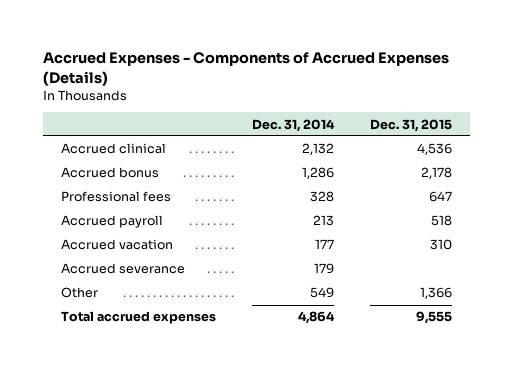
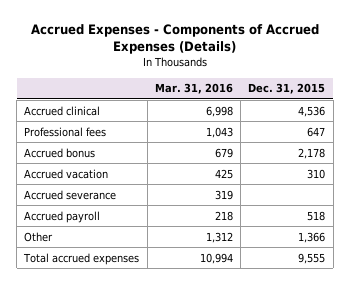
- | Dec. 31, 2014 | Dec. 31, 2015
+ | Mar. 31, 2016 | Dec. 31, 2015
moved down: Accrued bonus | 679 | 2,178
moved down: Accrued payroll | 218 | 518

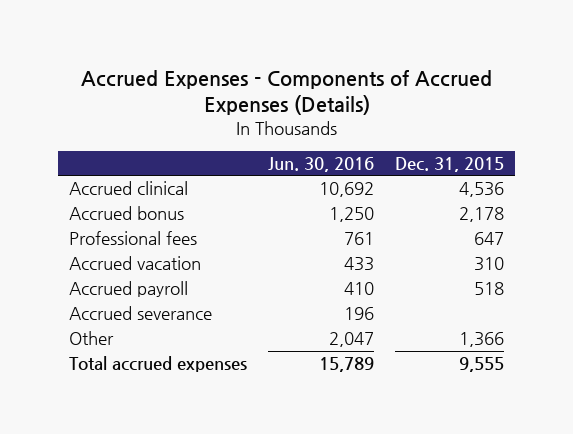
- | Mar. 31, 2016 | Dec. 31, 2015
+ | Jun. 30, 2016 | Dec. 31, 2015
moved down: Professional fees | 761 | 647
moved down: Accrued severance | 196 |

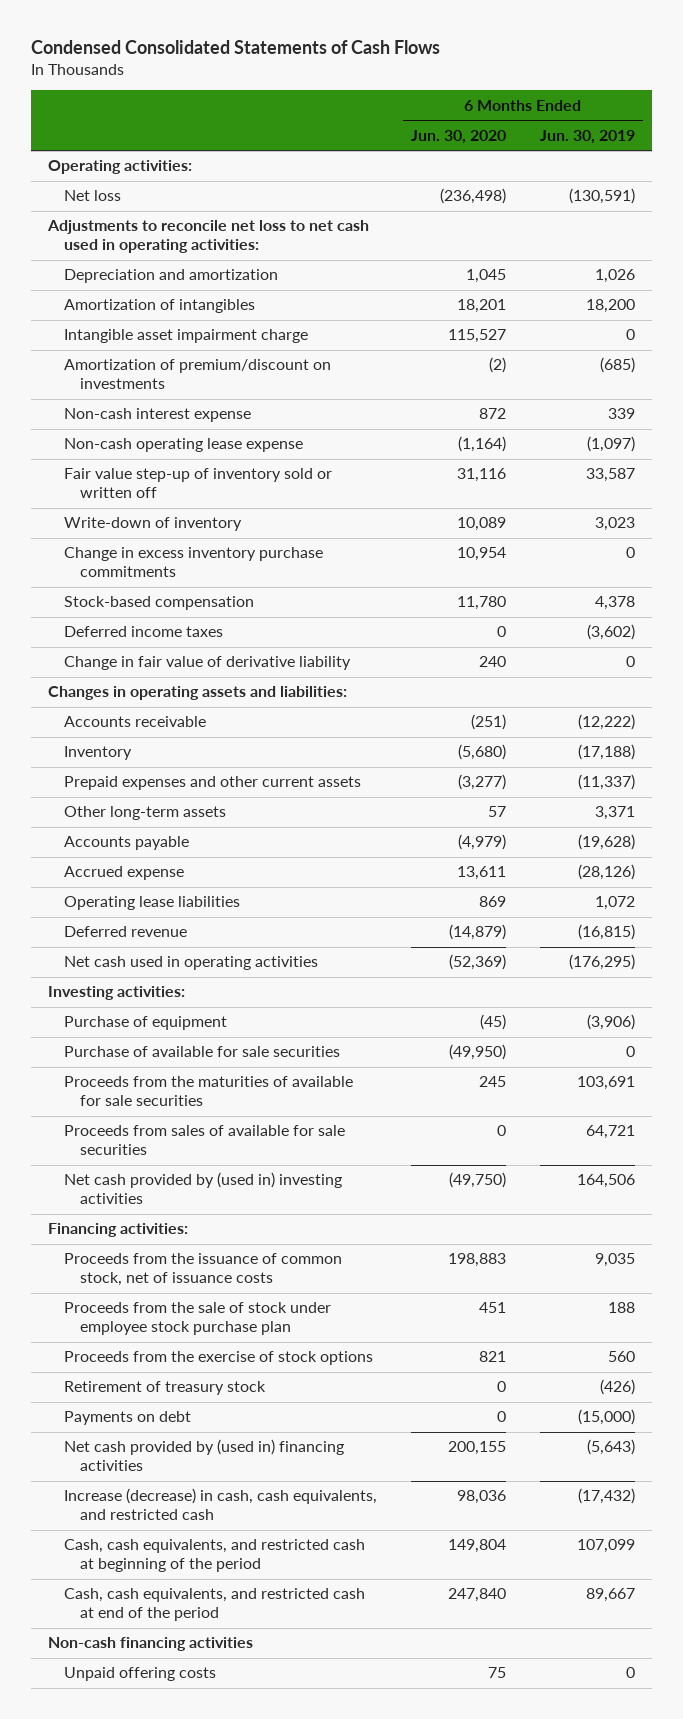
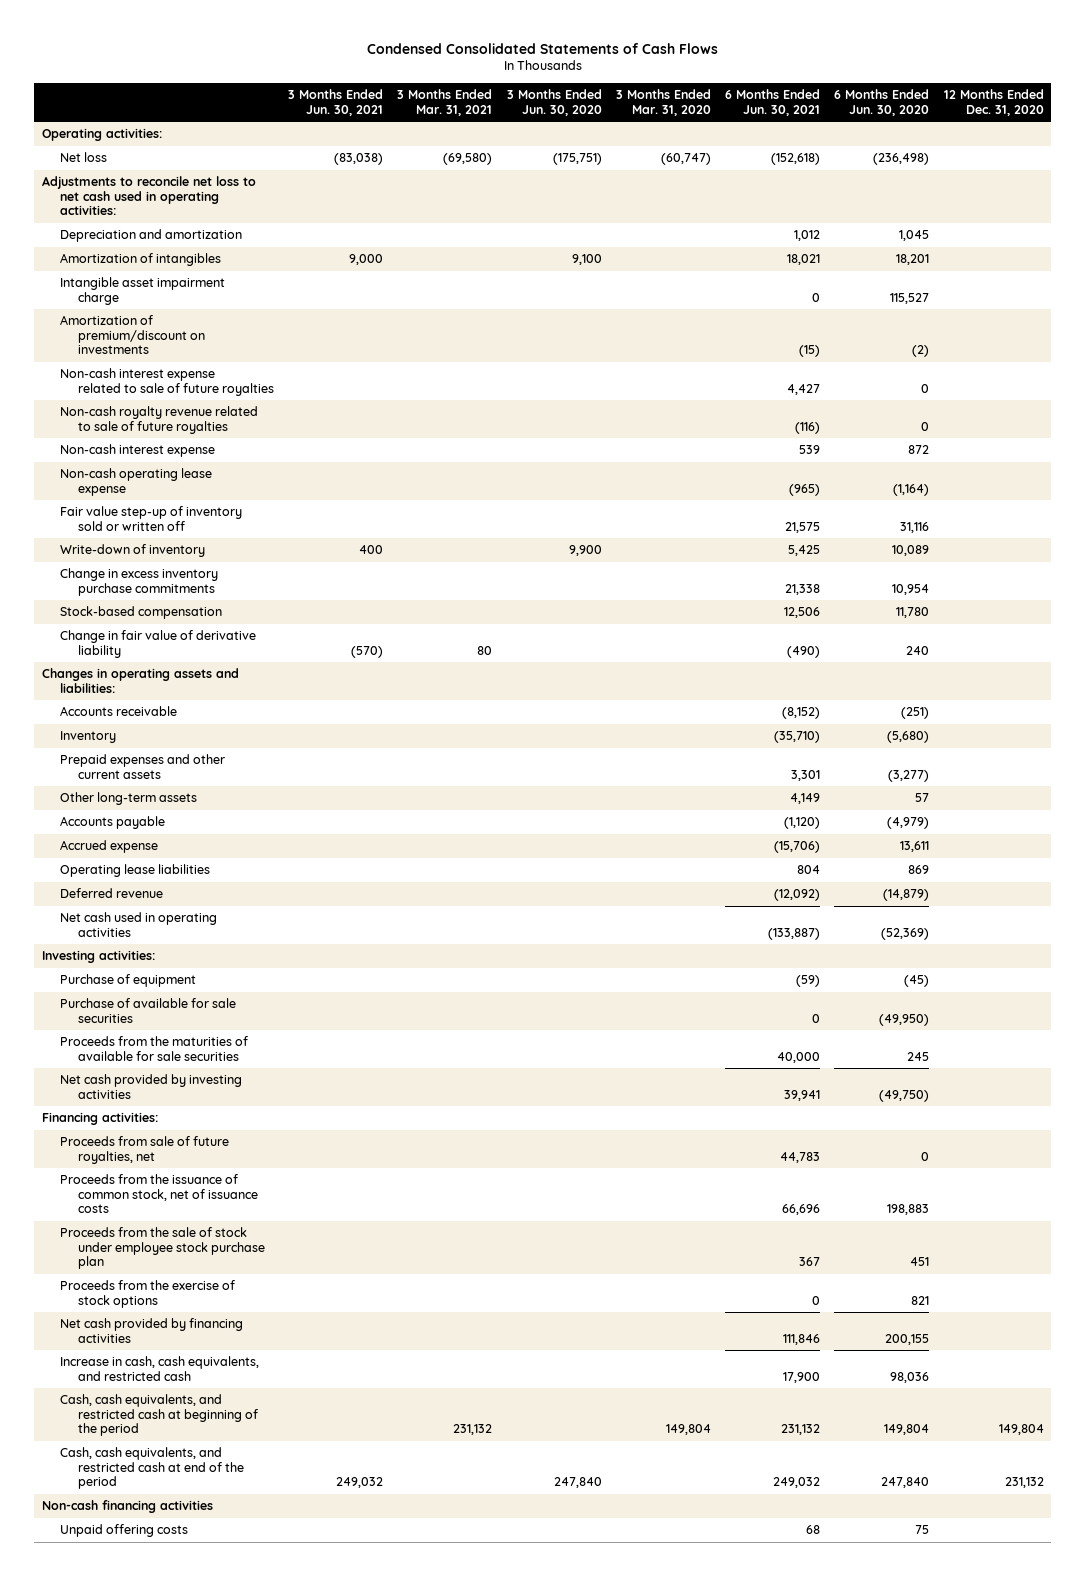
- | 6 Months Ended Jun. 30, 2020 | 6 Months Ended Jun. 30, 2019
+ | 3 Months Ended Jun. 30, 2021 | 3 Months Ended Mar. 31, 2021 | 3 Months Ended Jun. 30, 2020 | 3 Months Ended Mar. 31, 2020 | 6 Months Ended Jun. 30, 2021 | 6 Months Ended Jun. 30, 2020 | 12 Months Ended Dec. 31, 2020
+ Non-cash interest expense related to sale of future royalties | | | | | 4,427 | 0 |
+ Non-cash royalty revenue related to sale of future royalties | | | | | (116) | 0 |
- Deferred income taxes | 0 | (3,602)
- Proceeds from sales of available for sale securities | 0 | 64,721
- Net cash provided by (used in) investing activities | (49,750) | 164,506
+ Net cash provided by investing activities | | | | | 39,941 | (49,750) |
+ Proceeds from sale of future royalties, net | | | | | 44,783 | 0 |
- Retirement of treasury stock | 0 | (426)
- Payments on debt | 0 | (15,000)
- Net cash provided by (used in) financing activities | 200,155 | (5,643)
- Increase (decrease) in cash, cash equivalents, and restricted cash | 98,036 | (17,432)
+ Net cash provided by financing activities | | | | | 111,846 | 200,155 |
+ Increase in cash, cash equivalents, and restricted cash | | | | | 17,900 | 98,036 |

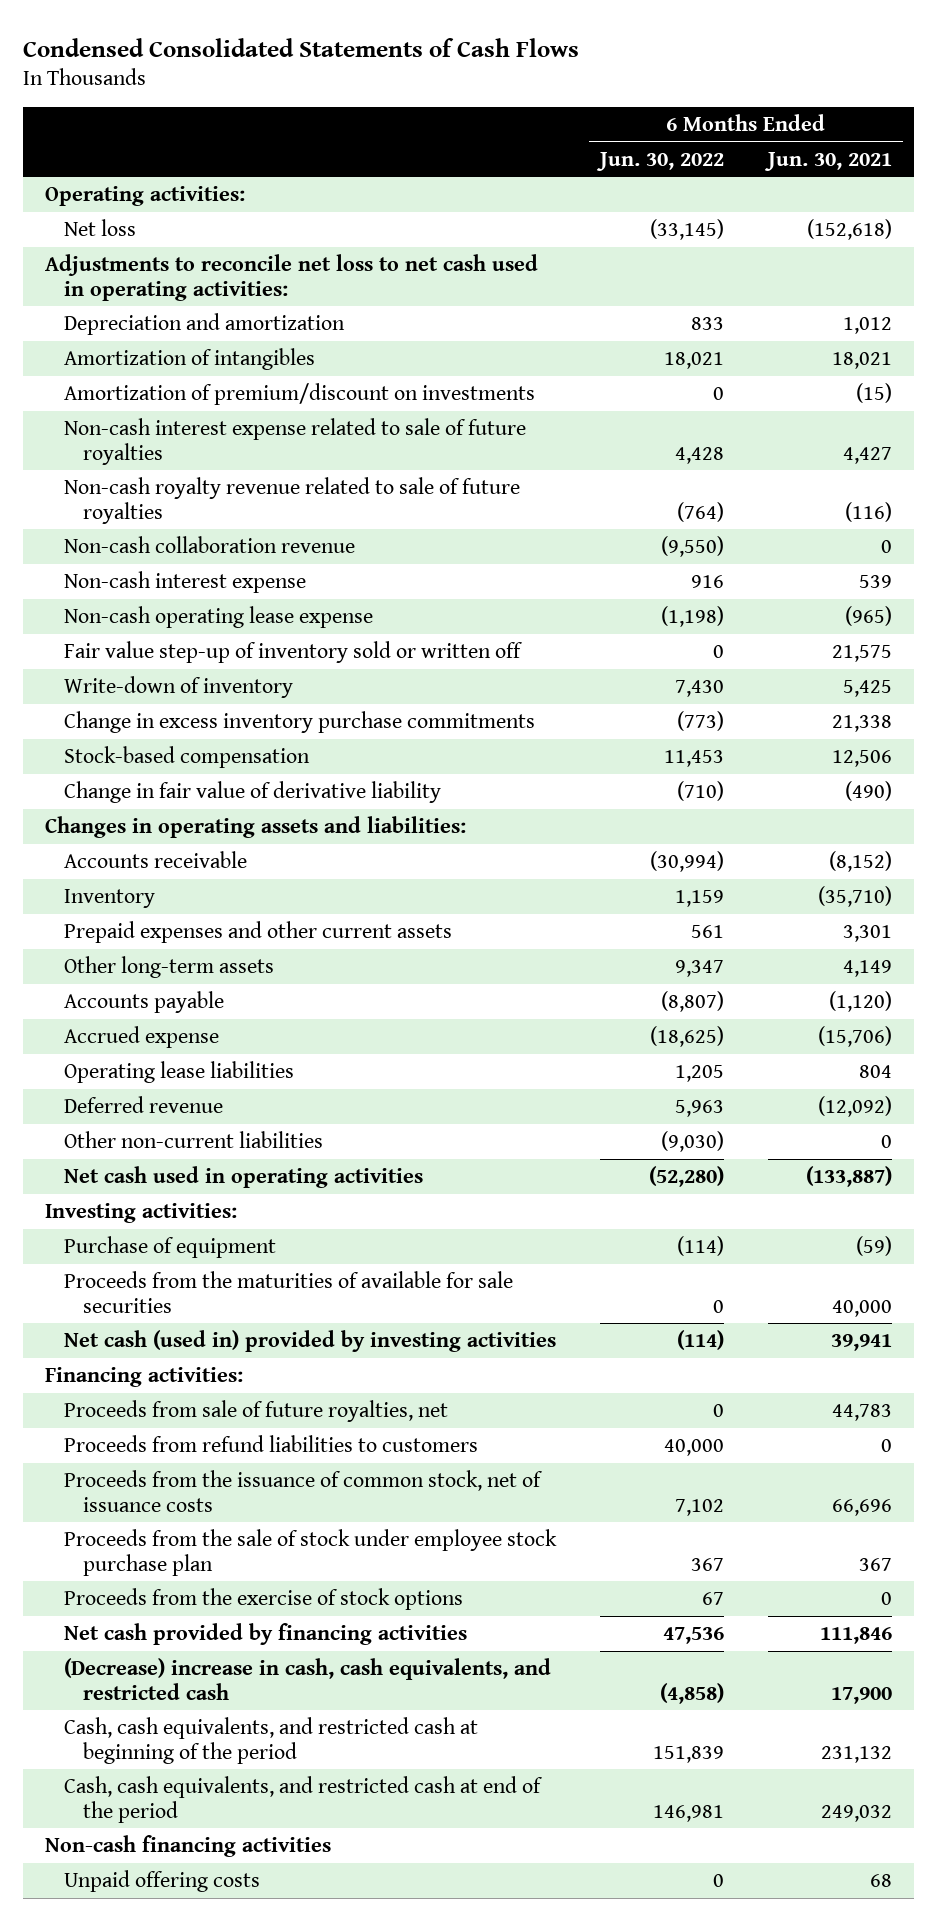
- | 3 Months Ended Jun. 30, 2021 | 3 Months Ended Mar. 31, 2021 | 3 Months Ended Jun. 30, 2020 | 3 Months Ended Mar. 31, 2020 | 6 Months Ended Jun. 30, 2021 | 6 Months Ended Jun. 30, 2020 | 12 Months Ended Dec. 31, 2020
+ | 6 Months Ended Jun. 30, 2022 | 6 Months Ended Jun. 30, 2021
- Intangible asset impairment charge | | | | | 0 | 115,527 |
+ Non-cash collaboration revenue | (9,550) | 0
+ Other non-current liabilities | (9,030) | 0
- Purchase of available for sale securities | | | | | 0 | (49,950) |
- Net cash provided by investing activities | | | | | 39,941 | (49,750) |
+ Net cash (used in) provided by investing activities | (114) | 39,941
+ Proceeds from refund liabilities to customers | 40,000 | 0
- Increase in cash, cash equivalents, and restricted cash | | | | | 17,900 | 98,036 |
+ (Decrease) increase in cash, cash equivalents, and restricted cash | (4,858) | 17,900

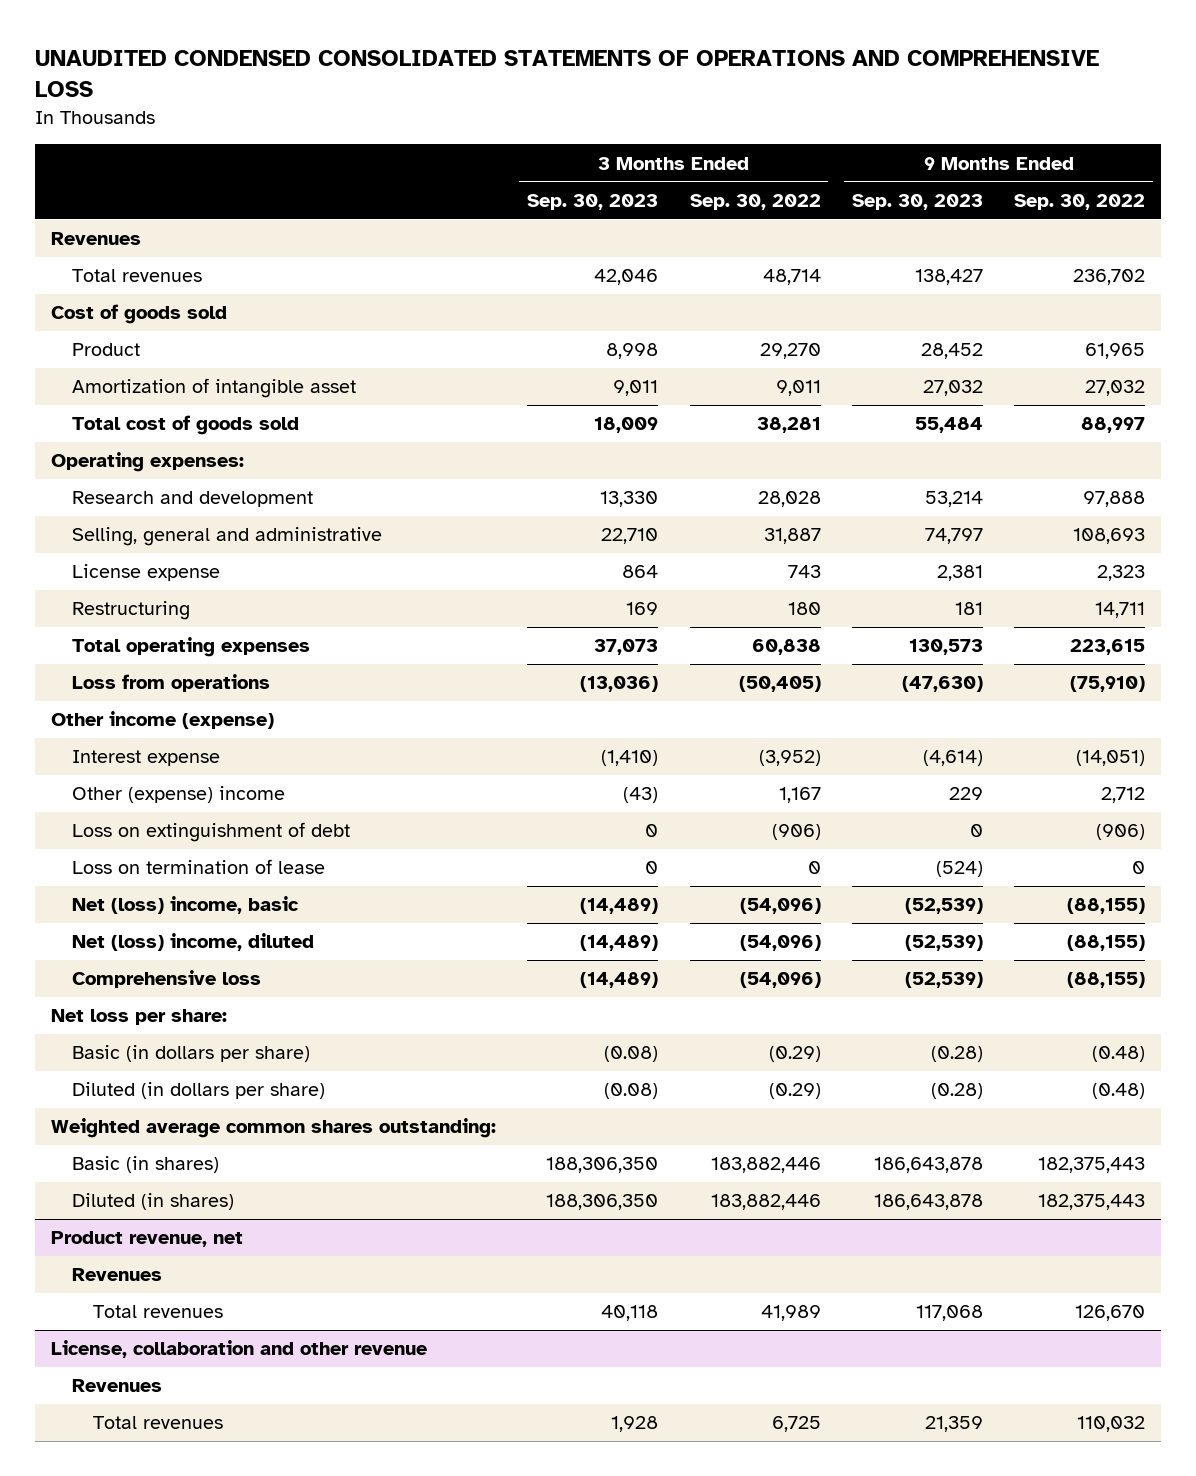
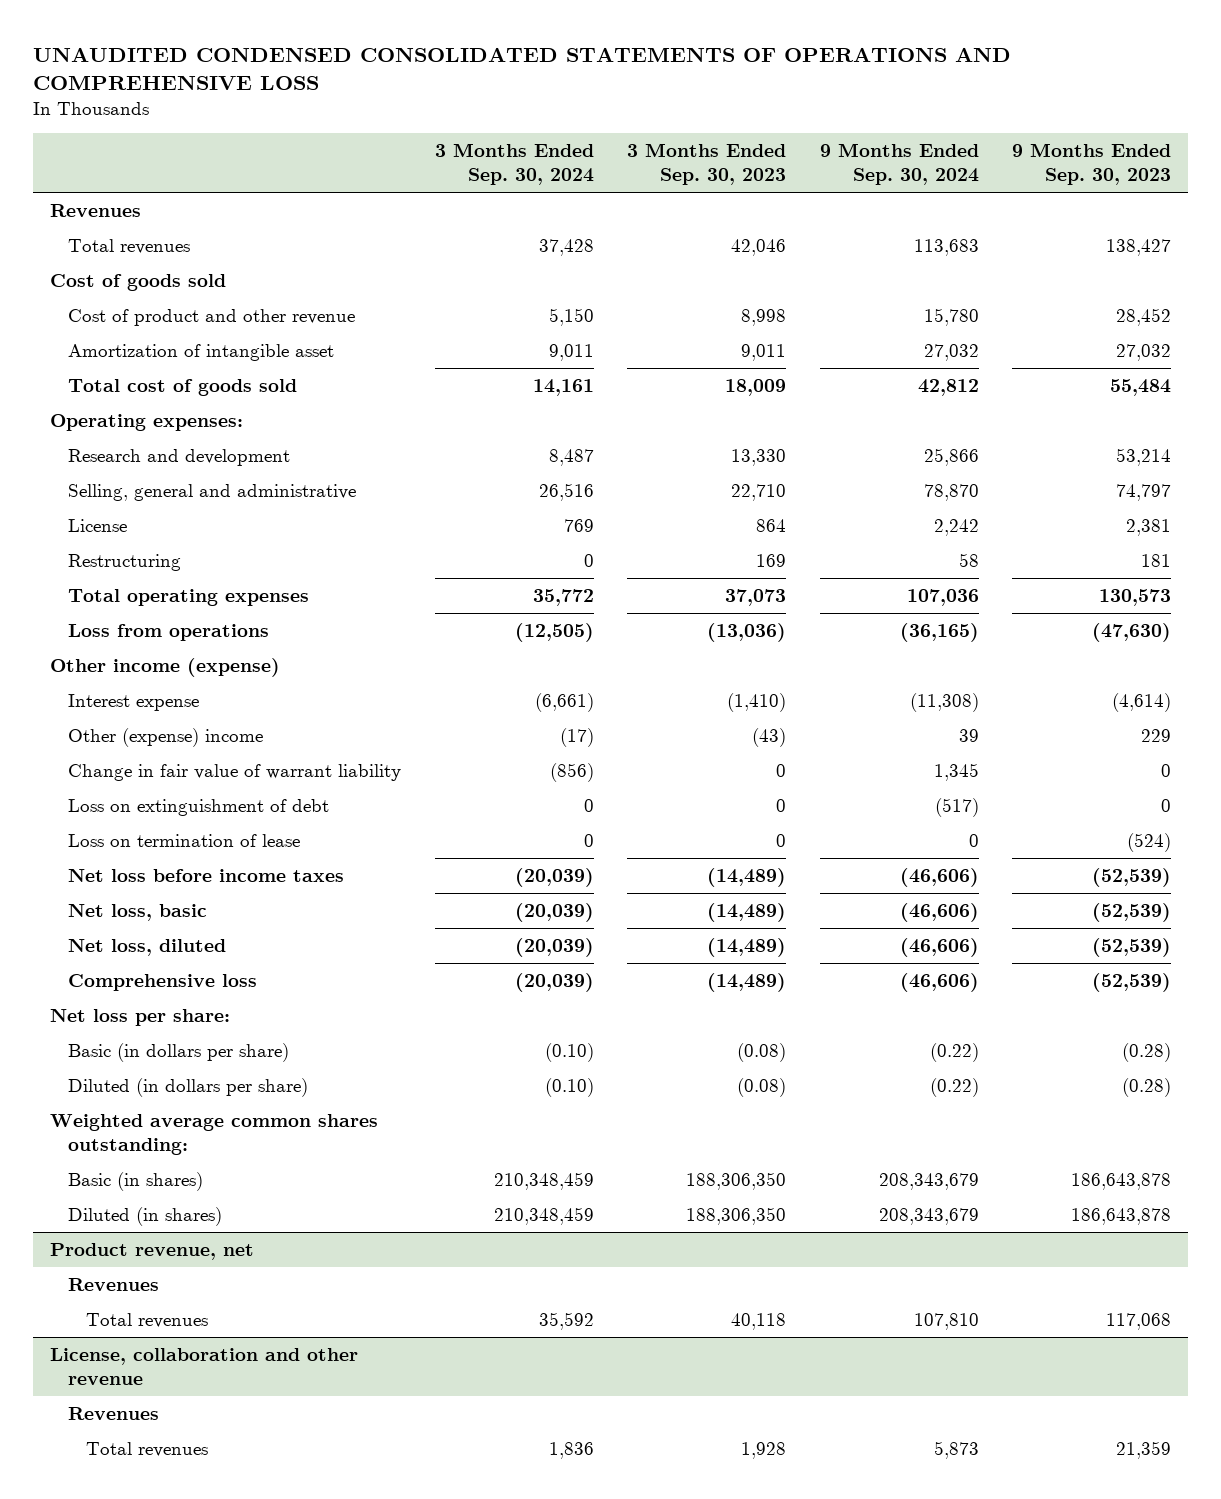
- | 3 Months Ended Sep. 30, 2023 | 3 Months Ended Sep. 30, 2022 | 9 Months Ended Sep. 30, 2023 | 9 Months Ended Sep. 30, 2022
+ | 3 Months Ended Sep. 30, 2024 | 3 Months Ended Sep. 30, 2023 | 9 Months Ended Sep. 30, 2024 | 9 Months Ended Sep. 30, 2023
- Product | 8,998 | 29,270 | 28,452 | 61,965
+ Cost of product and other revenue | 5,150 | 8,998 | 15,780 | 28,452
- License expense | 864 | 743 | 2,381 | 2,323
+ License | 769 | 864 | 2,242 | 2,381
+ Change in fair value of warrant liability | (856) | 0 | 1,345 | 0
- Net (loss) income, basic | (14,489) | (54,096) | (52,539) | (88,155)
- Net (loss) income, diluted | (14,489) | (54,096) | (52,539) | (88,155)
+ Net loss before income taxes | (20,039) | (14,489) | (46,606) | (52,539)
+ Net loss, basic | (20,039) | (14,489) | (46,606) | (52,539)
+ Net loss, diluted | (20,039) | (14,489) | (46,606) | (52,539)

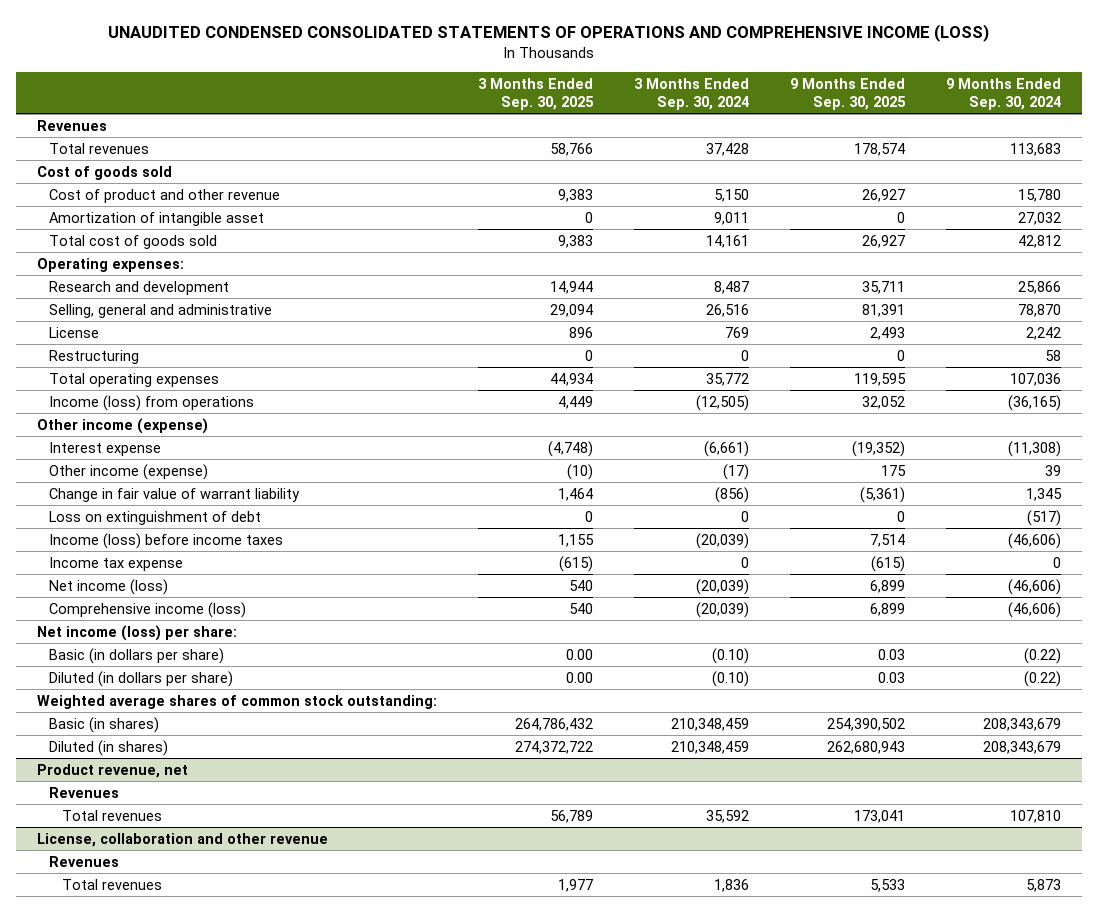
- UNAUDITED CONDENSED CONSOLIDATED STATEMENTS OF OPERATIONS AND COMPREHENSIVE LOSS
+ UNAUDITED CONDENSED CONSOLIDATED STATEMENTS OF OPERATIONS AND COMPREHENSIVE INCOME (LOSS)
- | 3 Months Ended Sep. 30, 2024 | 3 Months Ended Sep. 30, 2023 | 9 Months Ended Sep. 30, 2024 | 9 Months Ended Sep. 30, 2023
+ | 3 Months Ended Sep. 30, 2025 | 3 Months Ended Sep. 30, 2024 | 9 Months Ended Sep. 30, 2025 | 9 Months Ended Sep. 30, 2024
- Loss from operations | (12,505) | (13,036) | (36,165) | (47,630)
+ Income (loss) from operations | 4,449 | (12,505) | 32,052 | (36,165)
- Other (expense) income | (17) | (43) | 39 | 229
+ Other income (expense) | (10) | (17) | 175 | 39
- Loss on termination of lease | 0 | 0 | 0 | (524)
- Net loss before income taxes | (20,039) | (14,489) | (46,606) | (52,539)
- Net loss, basic | (20,039) | (14,489) | (46,606) | (52,539)
- Net loss, diluted | (20,039) | (14,489) | (46,606) | (52,539)
- Comprehensive loss | (20,039) | (14,489) | (46,606) | (52,539)
- Net loss per share:
+ Income (loss) before income taxes | 1,155 | (20,039) | 7,514 | (46,606)
+ Income tax expense | (615) | 0 | (615) | 0
+ Net income (loss) | 540 | (20,039) | 6,899 | (46,606)
+ Comprehensive income (loss) | 540 | (20,039) | 6,899 | (46,606)
+ Net income (loss) per share:
- Weighted average common shares outstanding:
+ Weighted average shares of common stock outstanding:

